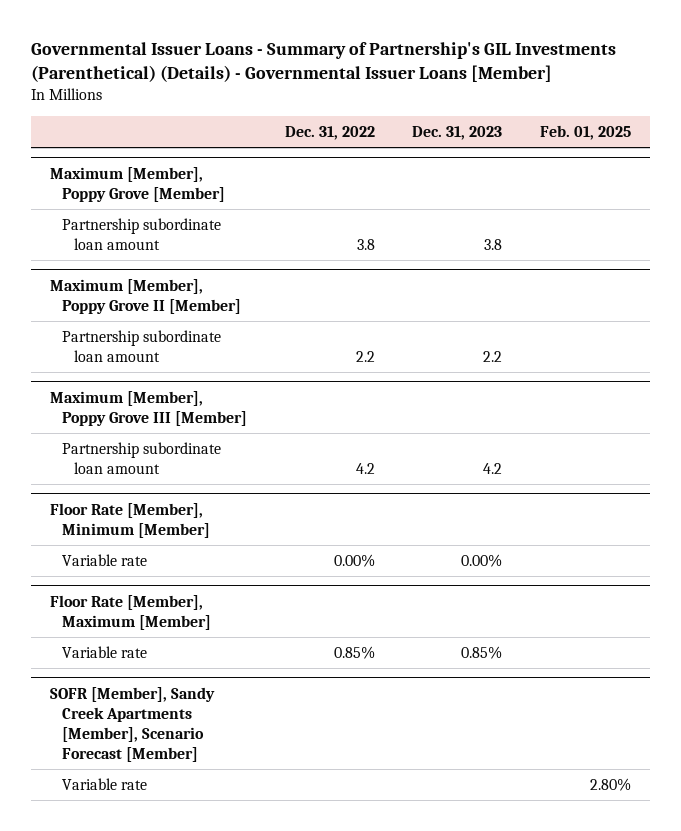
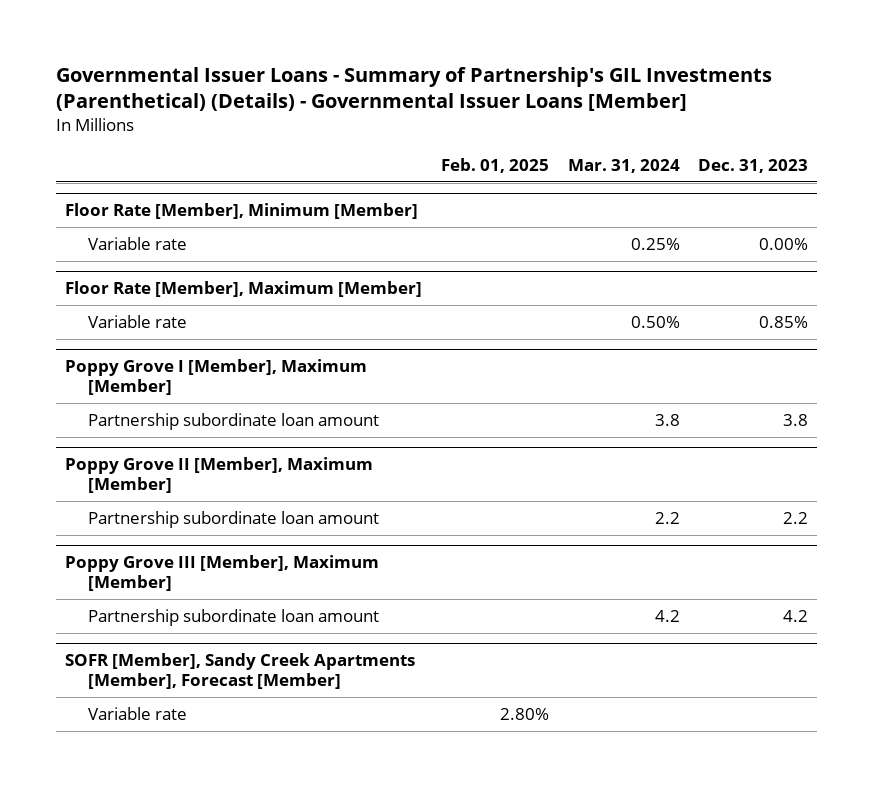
- | Dec. 31, 2022 | Dec. 31, 2023 | Feb. 01, 2025
+ | Feb. 01, 2025 | Mar. 31, 2024 | Dec. 31, 2023
- Maximum [Member], Poppy Grove [Member]
- Partnership subordinate loan amount | 3.8 | 3.8 |
- Maximum [Member], Poppy Grove II [Member]
- Partnership subordinate loan amount | 2.2 | 2.2 |
- Maximum [Member], Poppy Grove III [Member]
- Partnership subordinate loan amount | 4.2 | 4.2 |
- SOFR [Member], Sandy Creek Apartments [Member], Scenario Forecast [Member]
+ Poppy Grove I [Member], Maximum [Member]
+ Partnership subordinate loan amount | | 3.8 | 3.8
+ Poppy Grove II [Member], Maximum [Member]
+ Partnership subordinate loan amount | | 2.2 | 2.2
+ Poppy Grove III [Member], Maximum [Member]
+ Partnership subordinate loan amount | | 4.2 | 4.2
+ SOFR [Member], Sandy Creek Apartments [Member], Forecast [Member]

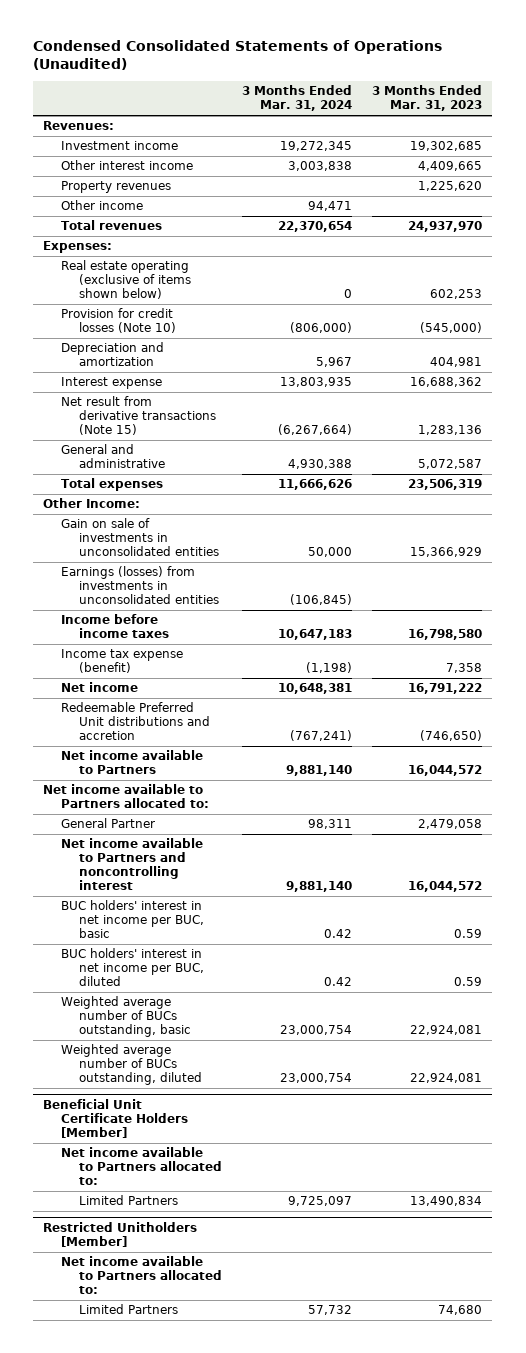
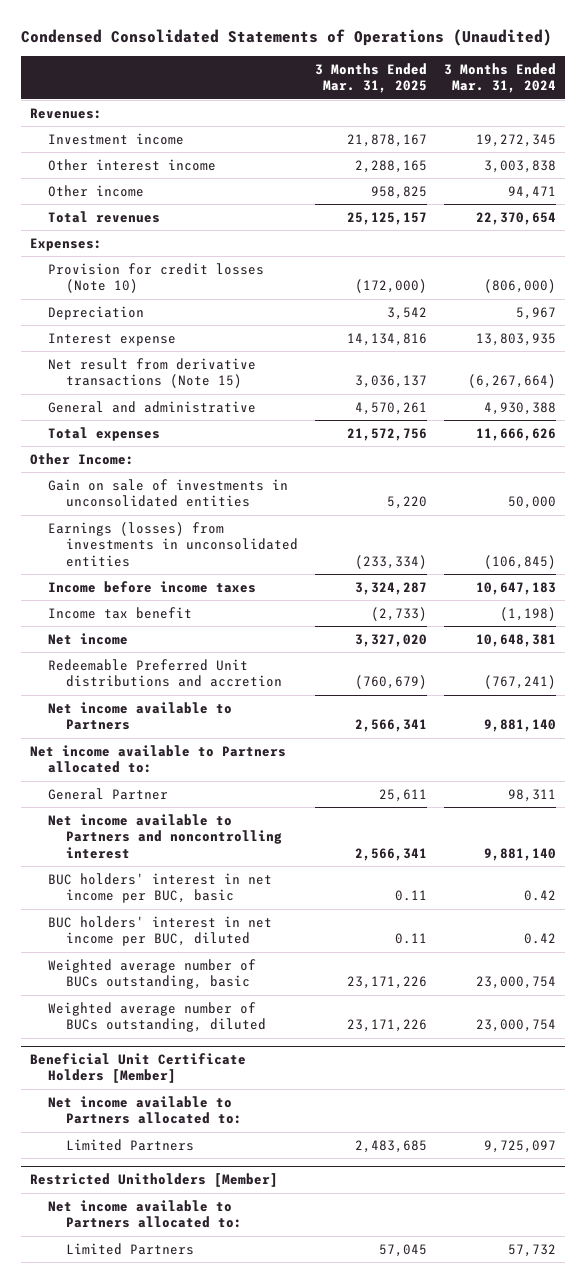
- | 3 Months Ended Mar. 31, 2024 | 3 Months Ended Mar. 31, 2023
+ | 3 Months Ended Mar. 31, 2025 | 3 Months Ended Mar. 31, 2024
- Property revenues | | 1,225,620
- Real estate operating (exclusive of items shown below) | 0 | 602,253
- Depreciation and amortization | 5,967 | 404,981
+ Depreciation | 3,542 | 5,967
- Income tax expense (benefit) | (1,198) | 7,358
+ Income tax benefit | (2,733) | (1,198)

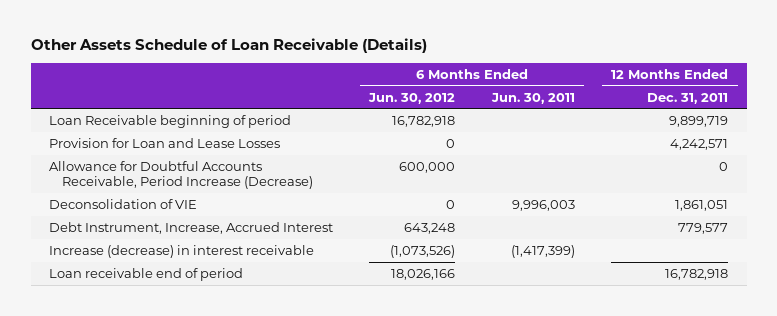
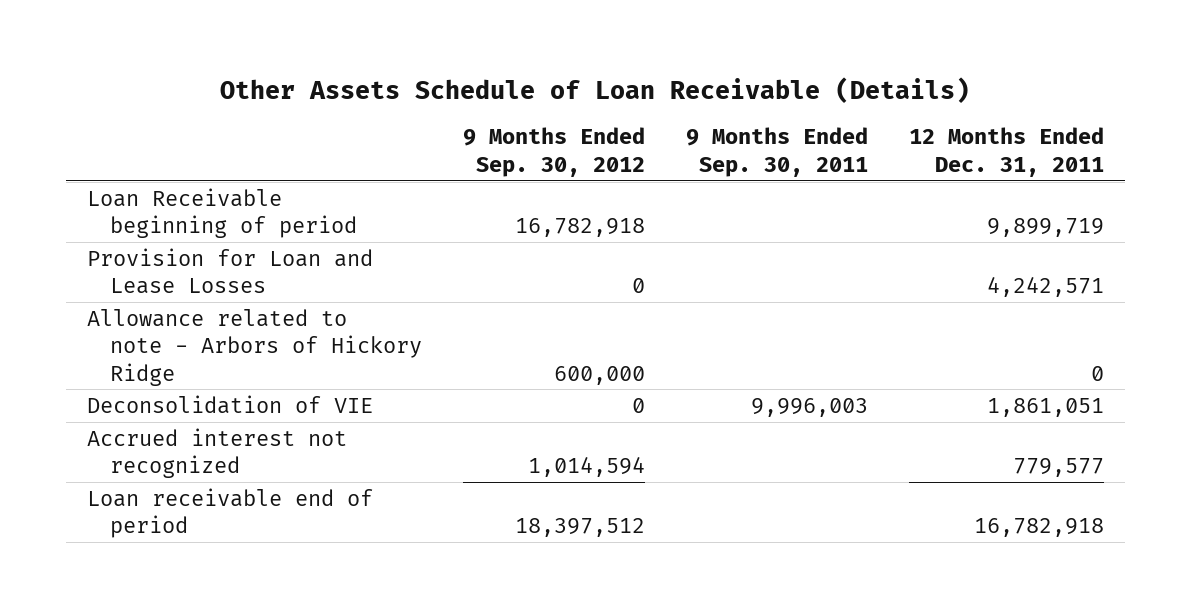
- | 6 Months Ended Jun. 30, 2012 | 6 Months Ended Jun. 30, 2011 | 12 Months Ended Dec. 31, 2011
+ | 9 Months Ended Sep. 30, 2012 | 9 Months Ended Sep. 30, 2011 | 12 Months Ended Dec. 31, 2011
- Allowance for Doubtful Accounts Receivable, Period Increase (Decrease) | 600,000 | | 0
+ Allowance related to note - Arbors of Hickory Ridge | 600,000 | | 0
- Debt Instrument, Increase, Accrued Interest | 643,248 | | 779,577
- Increase (decrease) in interest receivable | (1,073,526) | (1,417,399) |
+ Accrued interest not recognized | 1,014,594 | | 779,577

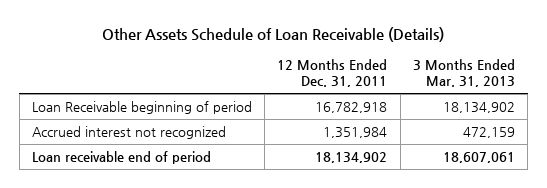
- | 9 Months Ended Sep. 30, 2012 | 9 Months Ended Sep. 30, 2011 | 12 Months Ended Dec. 31, 2011
+ | 12 Months Ended Dec. 31, 2011 | 3 Months Ended Mar. 31, 2013
- Loan Receivable beginning of period | 16,782,918 | | 9,899,719
- Provision for Loan and Lease Losses | 0 | | 4,242,571
- Allowance related to note - Arbors of Hickory Ridge | 600,000 | | 0
- Deconsolidation of VIE | 0 | 9,996,003 | 1,861,051
- Accrued interest not recognized | 1,014,594 | | 779,577
- Loan receivable end of period | 18,397,512 | | 16,782,918
+ Loan Receivable beginning of period | 16,782,918 | 18,134,902
+ Accrued interest not recognized | 1,351,984 | 472,159
+ Loan receivable end of period | 18,134,902 | 18,607,061

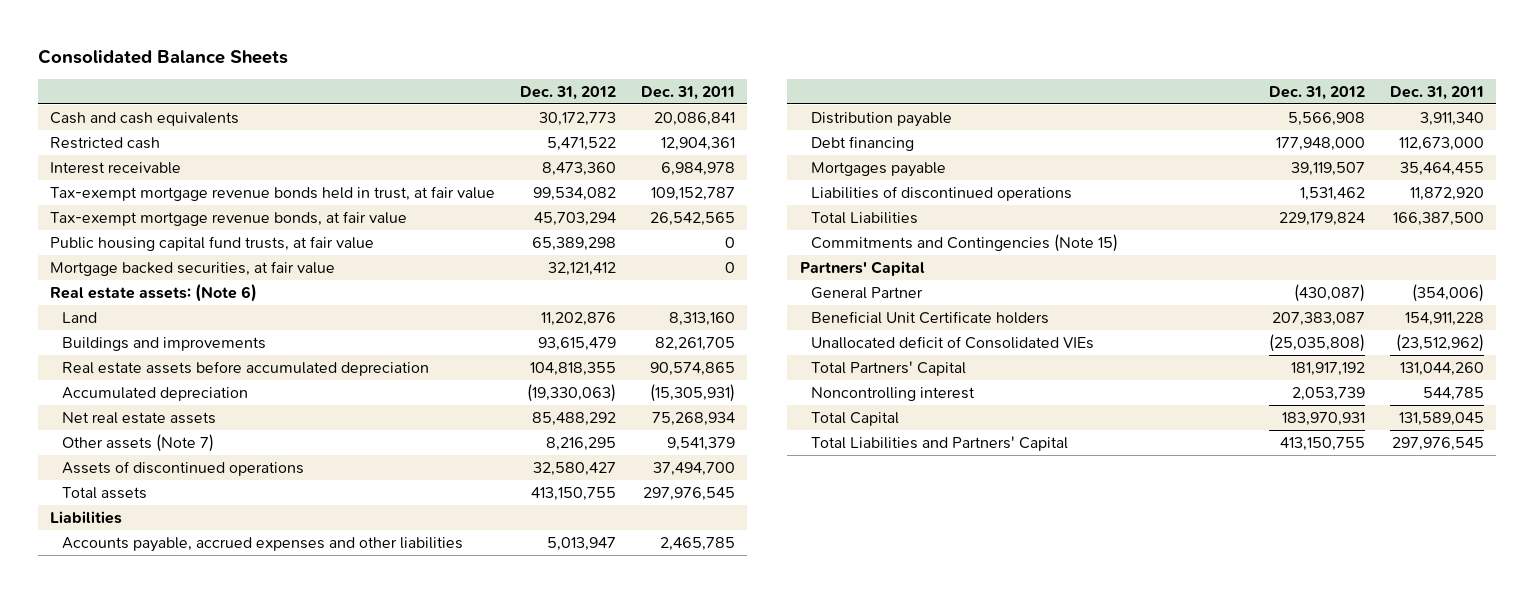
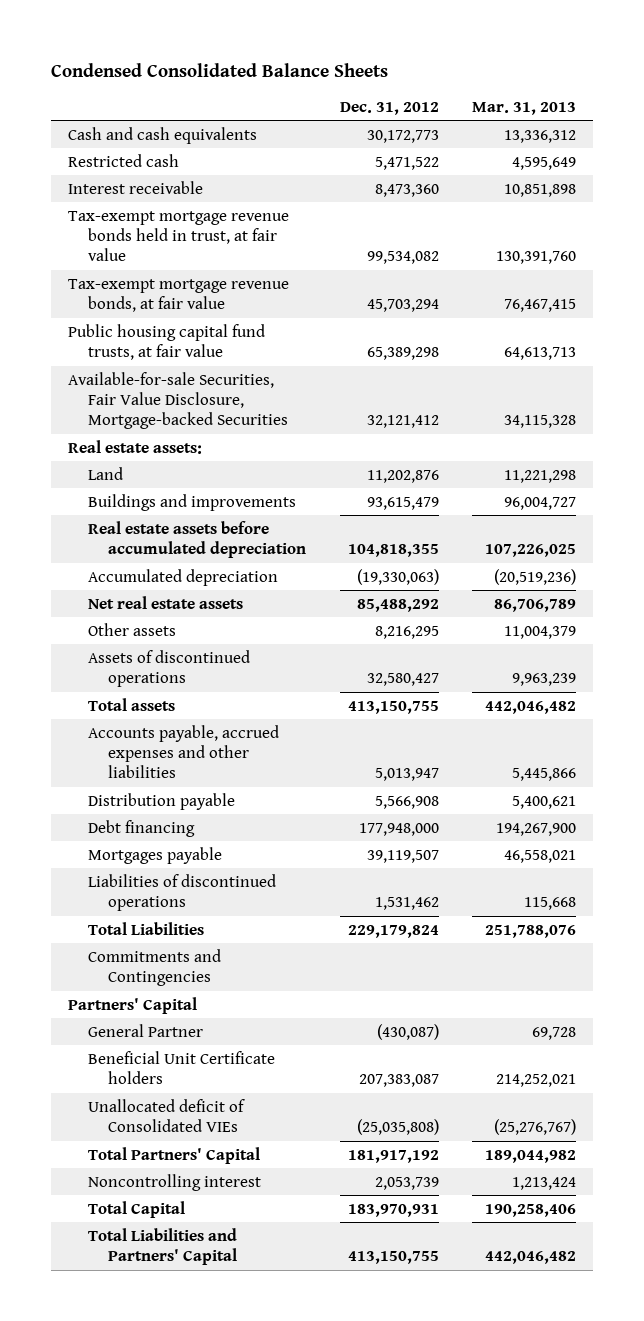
- Consolidated Balance Sheets
+ Condensed Consolidated Balance Sheets
- | Dec. 31, 2012 | Dec. 31, 2011
+ | Dec. 31, 2012 | Mar. 31, 2013
- Mortgage backed securities, at fair value | 32,121,412 | 0
- Real estate assets: (Note 6)
+ Available-for-sale Securities, Fair Value Disclosure, Mortgage-backed Securities | 32,121,412 | 34,115,328
+ Real estate assets:
- Other assets (Note 7) | 8,216,295 | 9,541,379
+ Other assets | 8,216,295 | 11,004,379
- Liabilities
- Commitments and Contingencies (Note 15)
+ Commitments and Contingencies

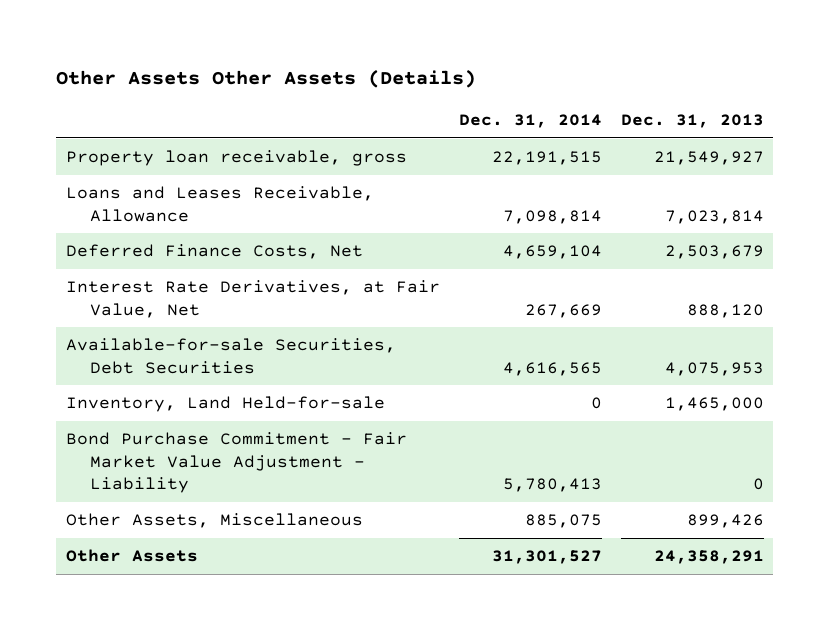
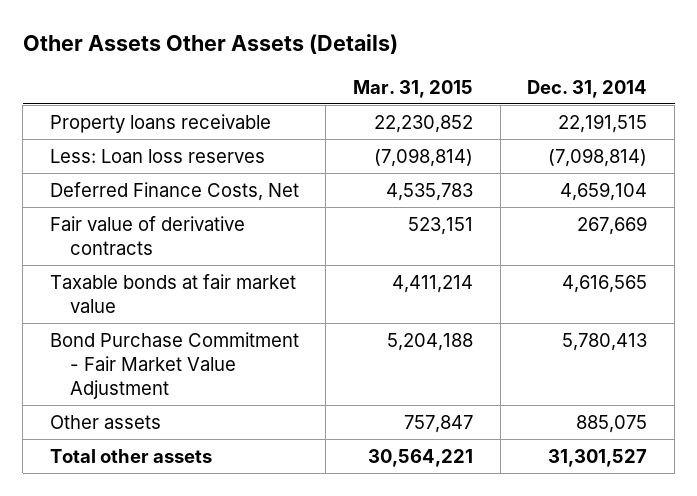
- | Dec. 31, 2014 | Dec. 31, 2013
+ | Mar. 31, 2015 | Dec. 31, 2014
- Property loan receivable, gross | 22,191,515 | 21,549,927
- Loans and Leases Receivable, Allowance | 7,098,814 | 7,023,814
+ Property loans receivable | 22,230,852 | 22,191,515
+ Less: Loan loss reserves | (7,098,814) | (7,098,814)
- Interest Rate Derivatives, at Fair Value, Net | 267,669 | 888,120
- Available-for-sale Securities, Debt Securities | 4,616,565 | 4,075,953
- Inventory, Land Held-for-sale | 0 | 1,465,000
- Bond Purchase Commitment - Fair Market Value Adjustment - Liability | 5,780,413 | 0
- Other Assets, Miscellaneous | 885,075 | 899,426
- Other Assets | 31,301,527 | 24,358,291
+ Fair value of derivative contracts | 523,151 | 267,669
+ Taxable bonds at fair market value | 4,411,214 | 4,616,565
+ Bond Purchase Commitment - Fair Market Value Adjustment | 5,204,188 | 5,780,413
+ Other assets | 757,847 | 885,075
+ Total other assets | 30,564,221 | 31,301,527

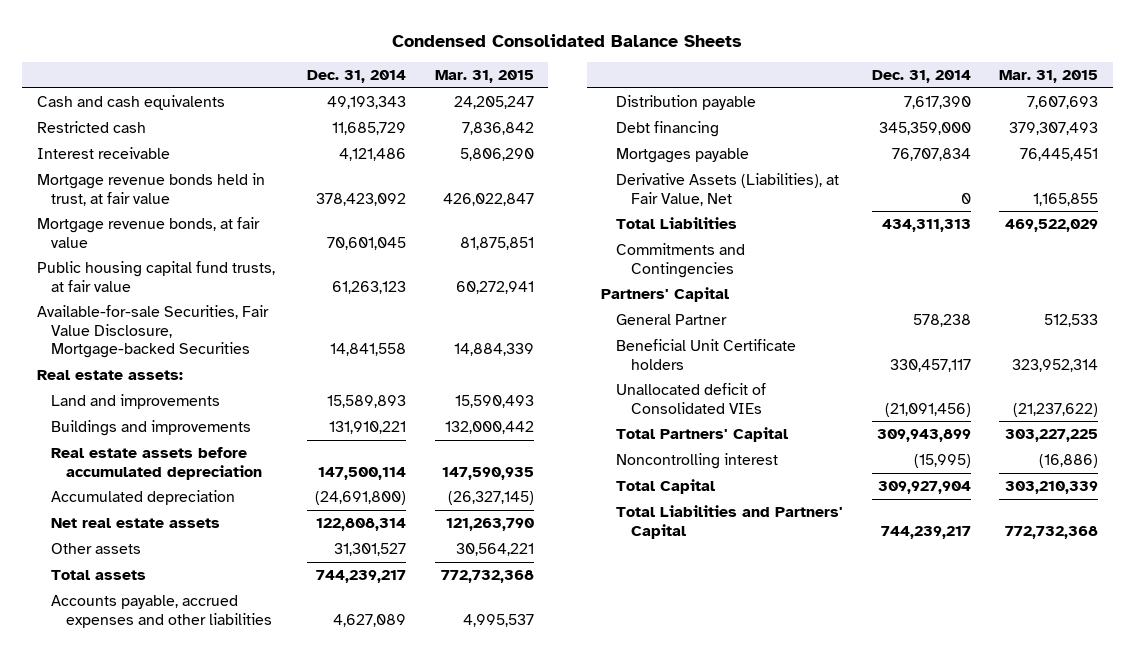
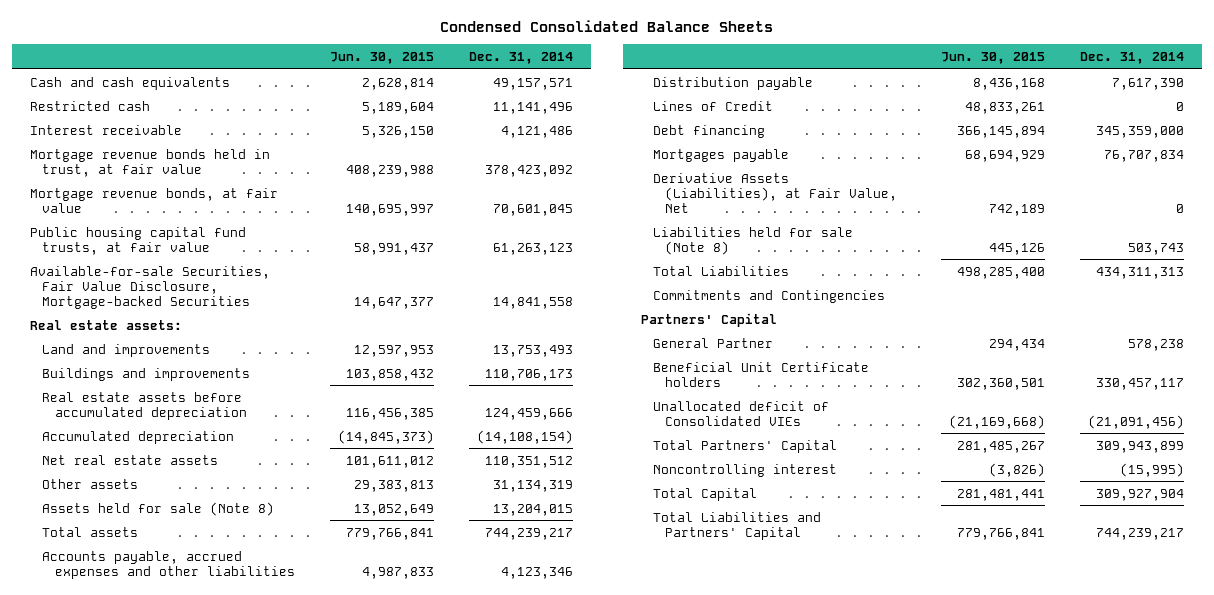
- | Dec. 31, 2014 | Mar. 31, 2015
+ | Jun. 30, 2015 | Dec. 31, 2014
- Cash and cash equivalents | 49,193,343 | 24,205,247
- Restricted cash | 11,685,729 | 7,836,842
+ Cash and cash equivalents | 2,628,814 | 49,157,571
+ Restricted cash | 5,189,604 | 11,141,496
- Land and improvements | 15,589,893 | 15,590,493
- Buildings and improvements | 131,910,221 | 132,000,442
- Real estate assets before accumulated depreciation | 147,500,114 | 147,590,935
- Accumulated depreciation | (24,691,800) | (26,327,145)
- Net real estate assets | 122,808,314 | 121,263,790
- Other assets | 31,301,527 | 30,564,221
+ Land and improvements | 12,597,953 | 13,753,493
+ Buildings and improvements | 103,858,432 | 110,706,173
+ Real estate assets before accumulated depreciation | 116,456,385 | 124,459,666
+ Accumulated depreciation | (14,845,373) | (14,108,154)
+ Net real estate assets | 101,611,012 | 110,351,512
+ Other assets | 29,383,813 | 31,134,319
+ Assets held for sale (Note 8) | 13,052,649 | 13,204,015
- Accounts payable, accrued expenses and other liabilities | 4,627,089 | 4,995,537
+ Accounts payable, accrued expenses and other liabilities | 4,987,833 | 4,123,346
+ Lines of Credit | 48,833,261 | 0
+ Liabilities held for sale (Note 8) | 445,126 | 503,743

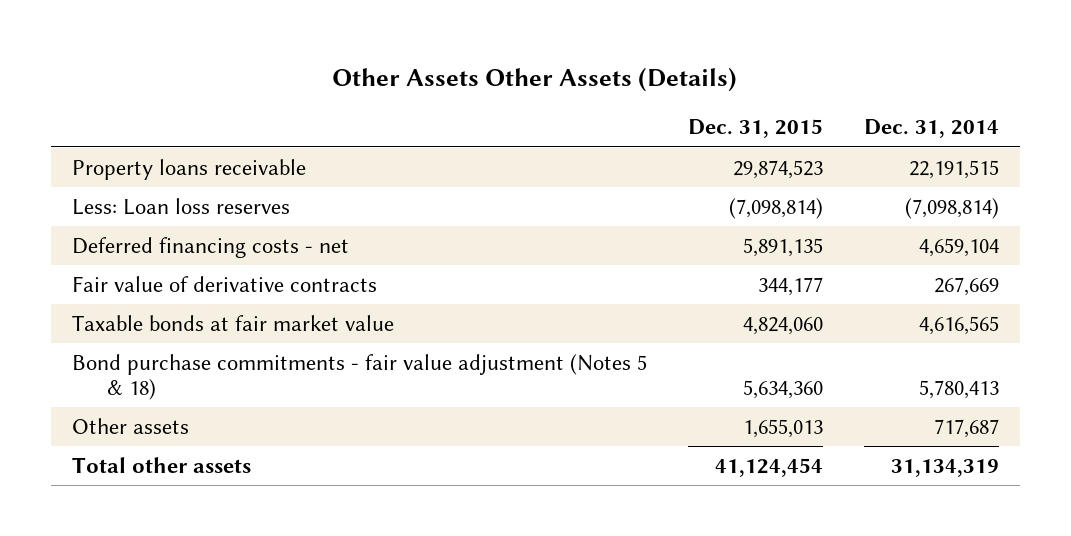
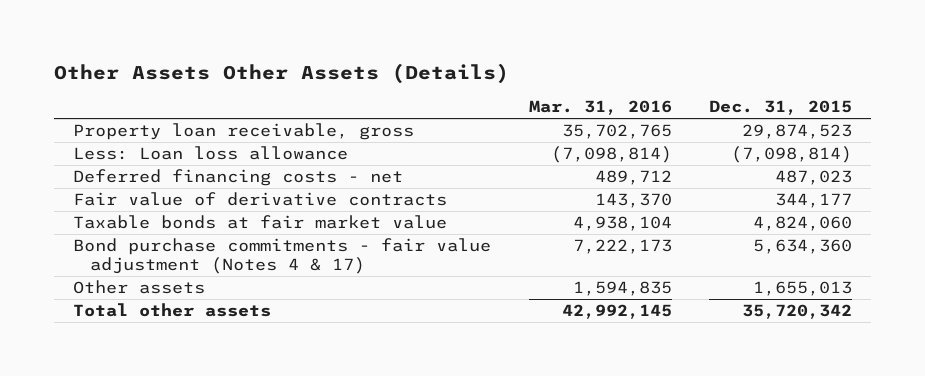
- | Dec. 31, 2015 | Dec. 31, 2014
+ | Mar. 31, 2016 | Dec. 31, 2015
- Property loans receivable | 29,874,523 | 22,191,515
- Less: Loan loss reserves | (7,098,814) | (7,098,814)
- Deferred financing costs - net | 5,891,135 | 4,659,104
+ Property loan receivable, gross | 35,702,765 | 29,874,523
+ Less: Loan loss allowance | (7,098,814) | (7,098,814)
+ Deferred financing costs - net | 489,712 | 487,023
- Bond purchase commitments - fair value adjustment (Notes 5 & 18) | 5,634,360 | 5,780,413
+ Bond purchase commitments - fair value adjustment (Notes 4 & 17) | 7,222,173 | 5,634,360
- Total other assets | 41,124,454 | 31,134,319
+ Total other assets | 42,992,145 | 35,720,342

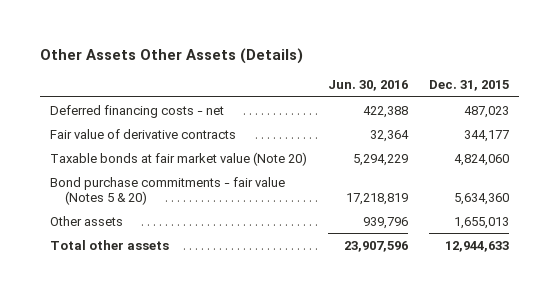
- | Mar. 31, 2016 | Dec. 31, 2015
+ | Jun. 30, 2016 | Dec. 31, 2015
- Property loan receivable, gross | 35,702,765 | 29,874,523
- Less: Loan loss allowance | (7,098,814) | (7,098,814)
- Taxable bonds at fair market value | 4,938,104 | 4,824,060
- Bond purchase commitments - fair value adjustment (Notes 4 & 17) | 7,222,173 | 5,634,360
+ Taxable bonds at fair market value (Note 20) | 5,294,229 | 4,824,060
+ Bond purchase commitments - fair value (Notes 5 & 20) | 17,218,819 | 5,634,360
- Total other assets | 42,992,145 | 35,720,342
+ Total other assets | 23,907,596 | 12,944,633

